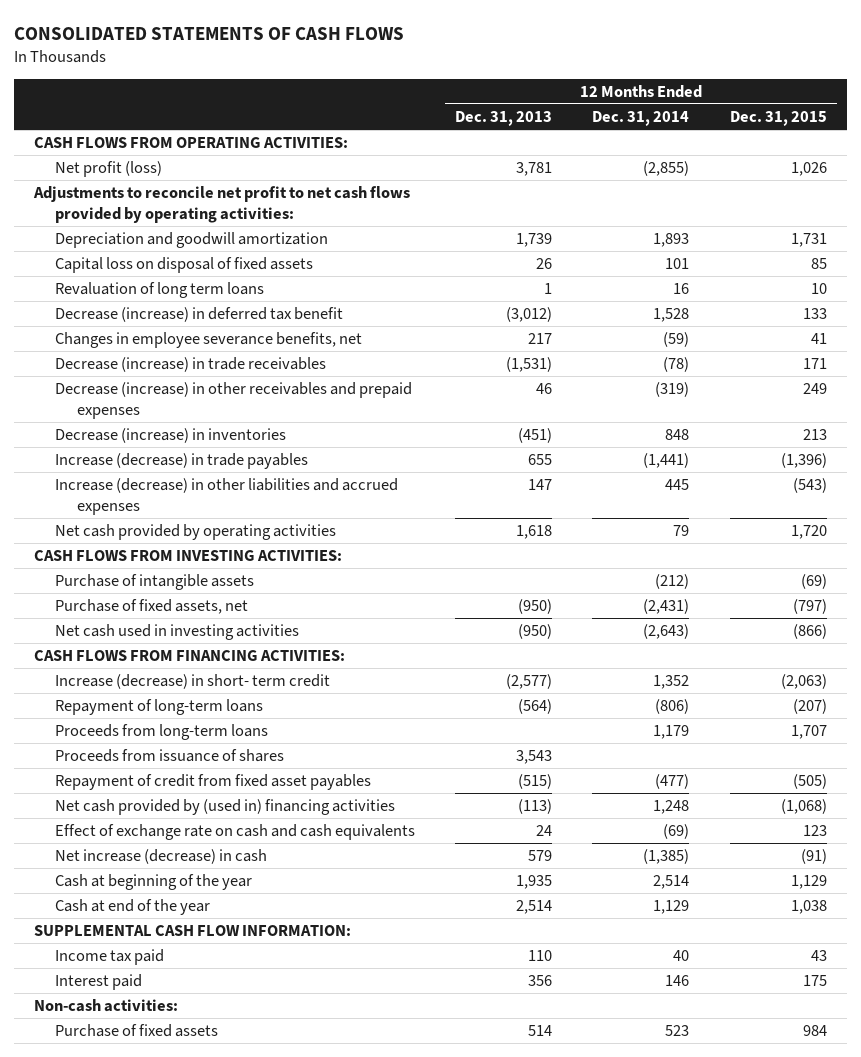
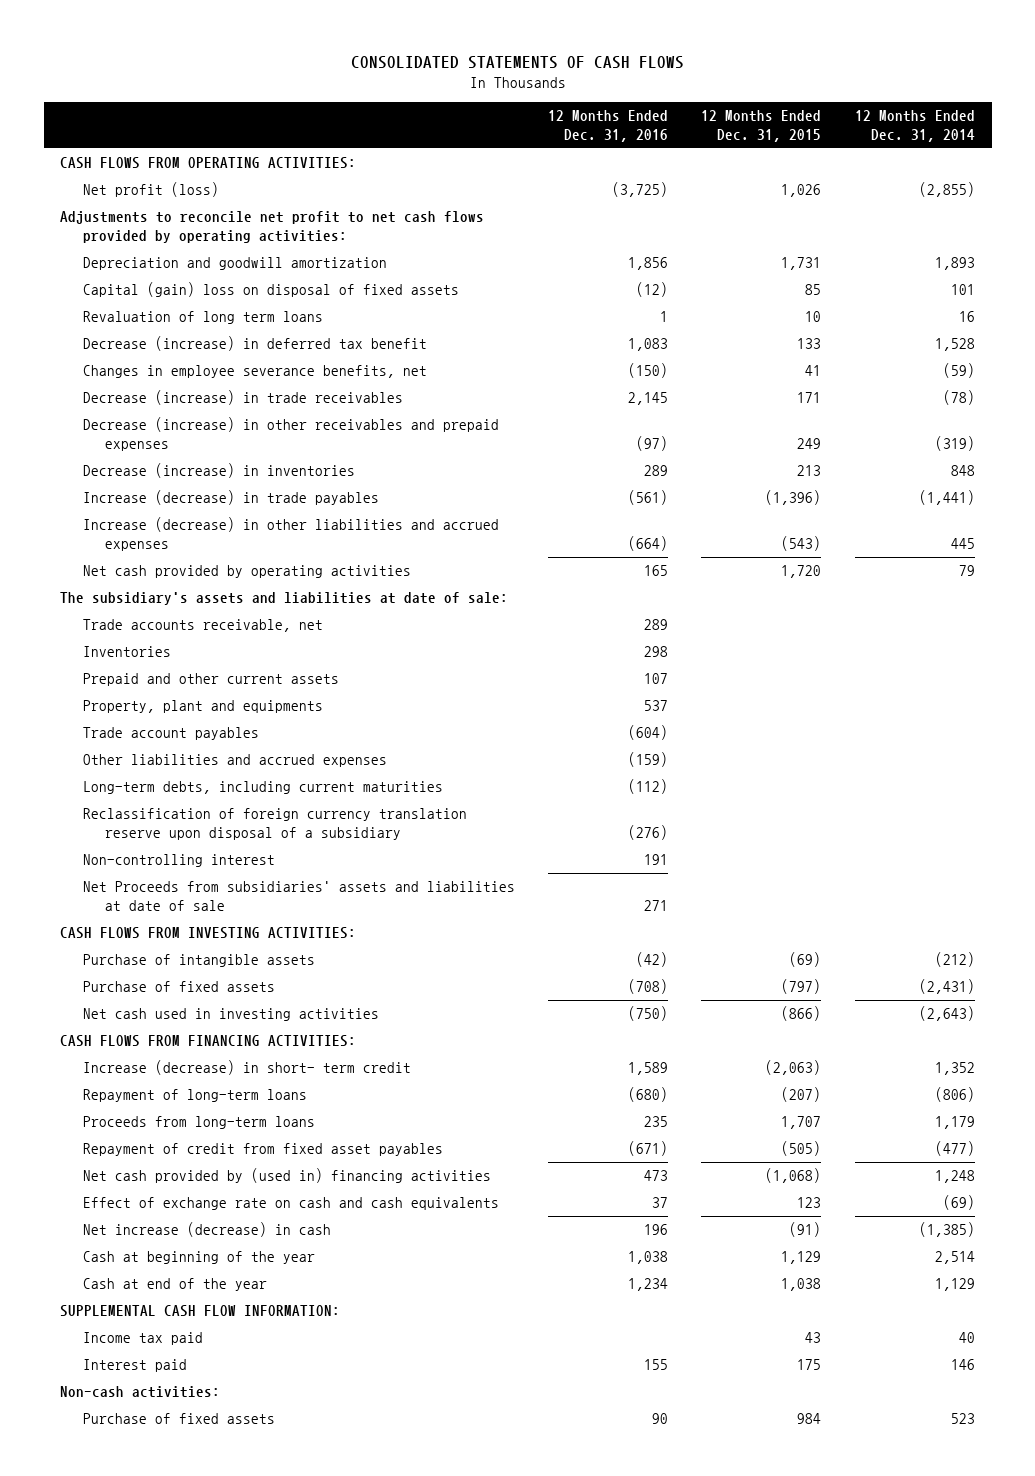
- | 12 Months Ended Dec. 31, 2013 | 12 Months Ended Dec. 31, 2014 | 12 Months Ended Dec. 31, 2015
+ | 12 Months Ended Dec. 31, 2016 | 12 Months Ended Dec. 31, 2015 | 12 Months Ended Dec. 31, 2014
- Capital loss on disposal of fixed assets | 26 | 101 | 85
+ Capital (gain) loss on disposal of fixed assets | (12) | 85 | 101
+ The subsidiary's assets and liabilities at date of sale:
+ Trade accounts receivable, net | 289 | |
+ Inventories | 298 | |
+ Prepaid and other current assets | 107 | |
+ Property, plant and equipments | 537 | |
+ Trade account payables | (604) | |
+ Other liabilities and accrued expenses | (159) | |
+ Long-term debts, including current maturities | (112) | |
+ Reclassification of foreign currency translation reserve upon disposal of a subsidiary | (276) | |
+ Non-controlling interest | 191 | |
+ Net Proceeds from subsidiaries' assets and liabilities at date of sale | 271 | |
- Purchase of fixed assets, net | (950) | (2,431) | (797)
+ Purchase of fixed assets | (708) | (797) | (2,431)
- Proceeds from issuance of shares | 3,543 | |

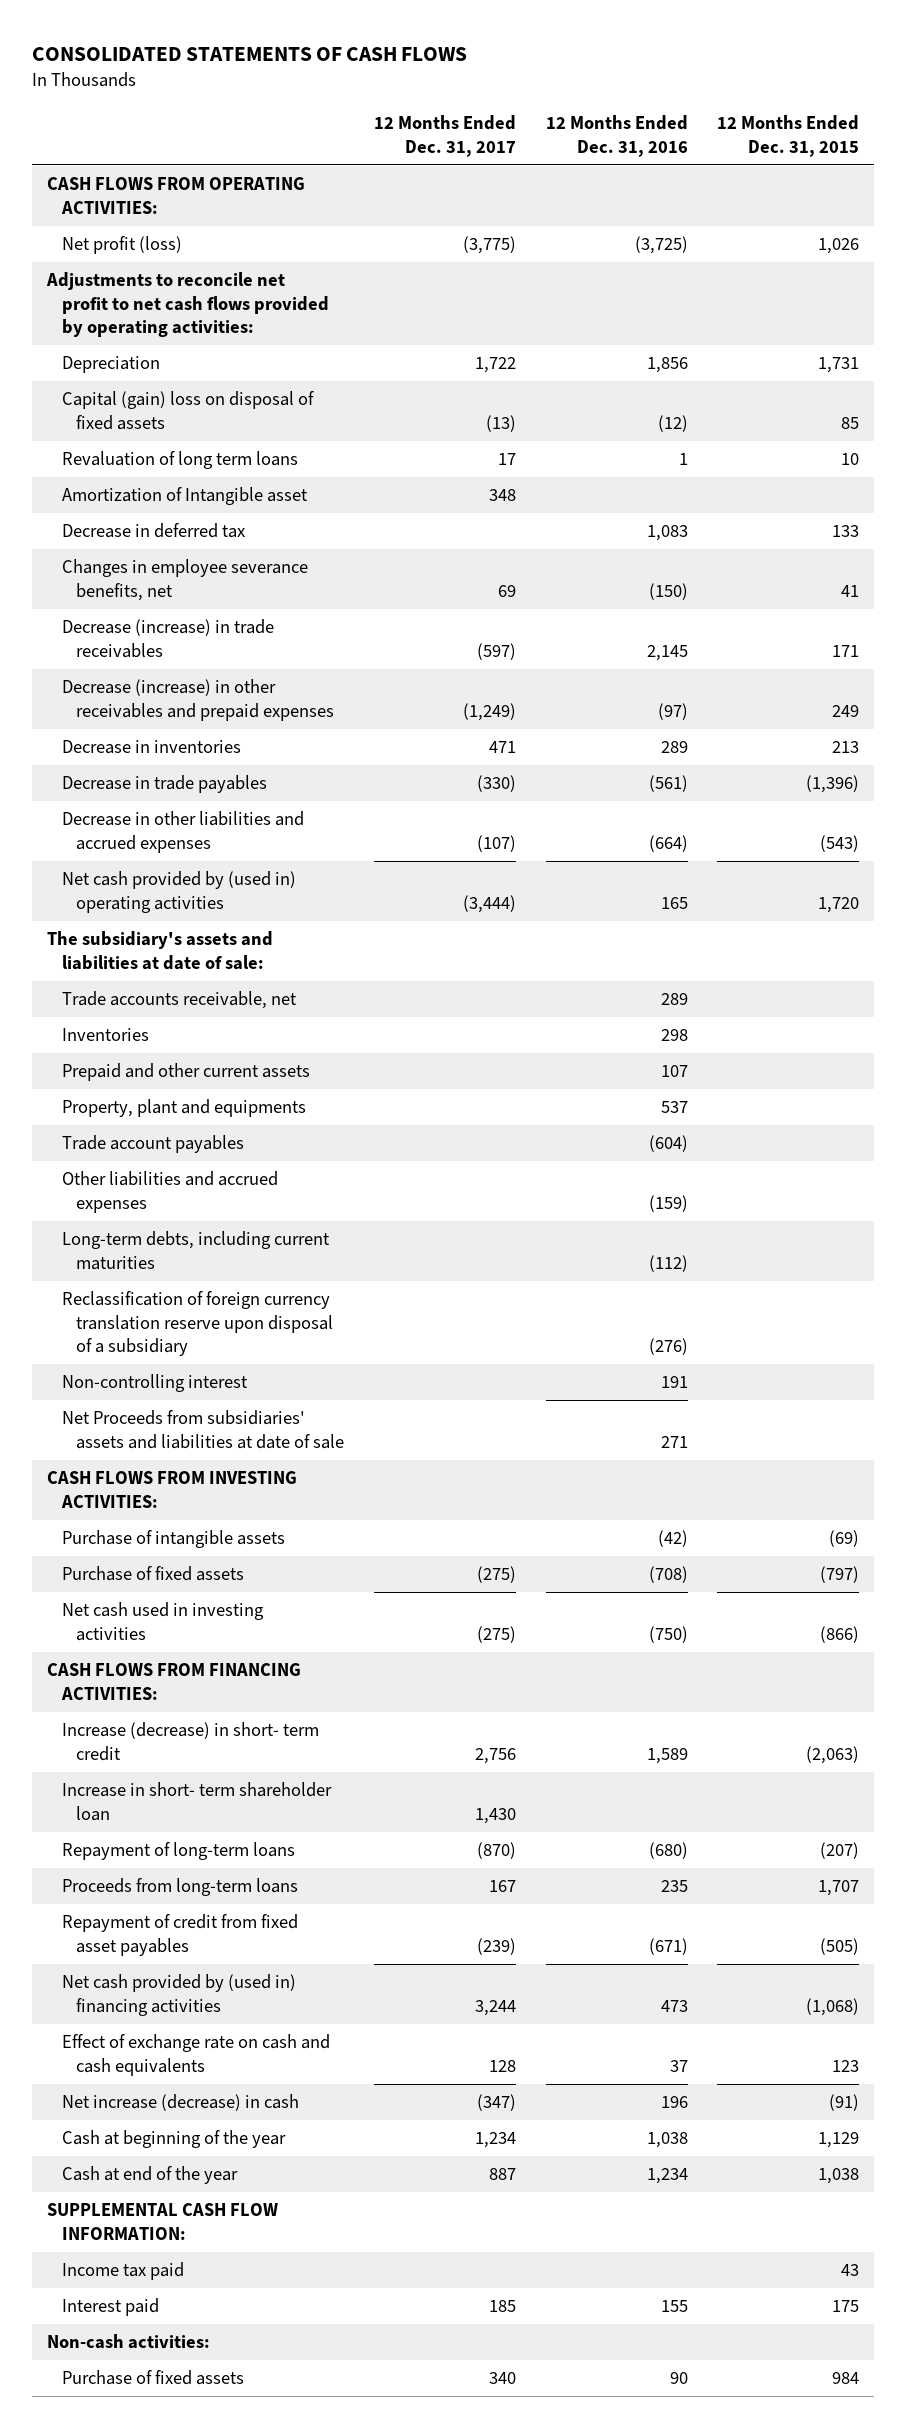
- | 12 Months Ended Dec. 31, 2016 | 12 Months Ended Dec. 31, 2015 | 12 Months Ended Dec. 31, 2014
+ | 12 Months Ended Dec. 31, 2017 | 12 Months Ended Dec. 31, 2016 | 12 Months Ended Dec. 31, 2015
- Depreciation and goodwill amortization | 1,856 | 1,731 | 1,893
+ Depreciation | 1,722 | 1,856 | 1,731
- Decrease (increase) in deferred tax benefit | 1,083 | 133 | 1,528
+ Amortization of Intangible asset | 348 | |
+ Decrease in deferred tax | | 1,083 | 133
- Decrease (increase) in inventories | 289 | 213 | 848
- Increase (decrease) in trade payables | (561) | (1,396) | (1,441)
- Increase (decrease) in other liabilities and accrued expenses | (664) | (543) | 445
- Net cash provided by operating activities | 165 | 1,720 | 79
+ Decrease in inventories | 471 | 289 | 213
+ Decrease in trade payables | (330) | (561) | (1,396)
+ Decrease in other liabilities and accrued expenses | (107) | (664) | (543)
+ Net cash provided by (used in) operating activities | (3,444) | 165 | 1,720
+ Increase in short- term shareholder loan | 1,430 | |

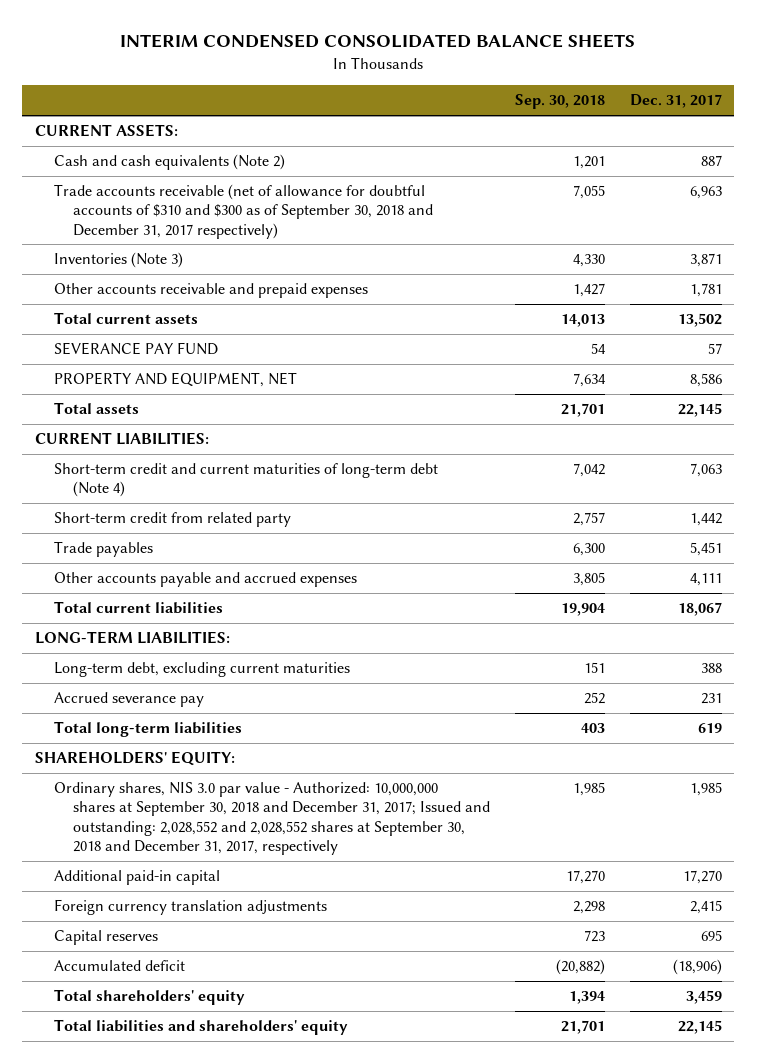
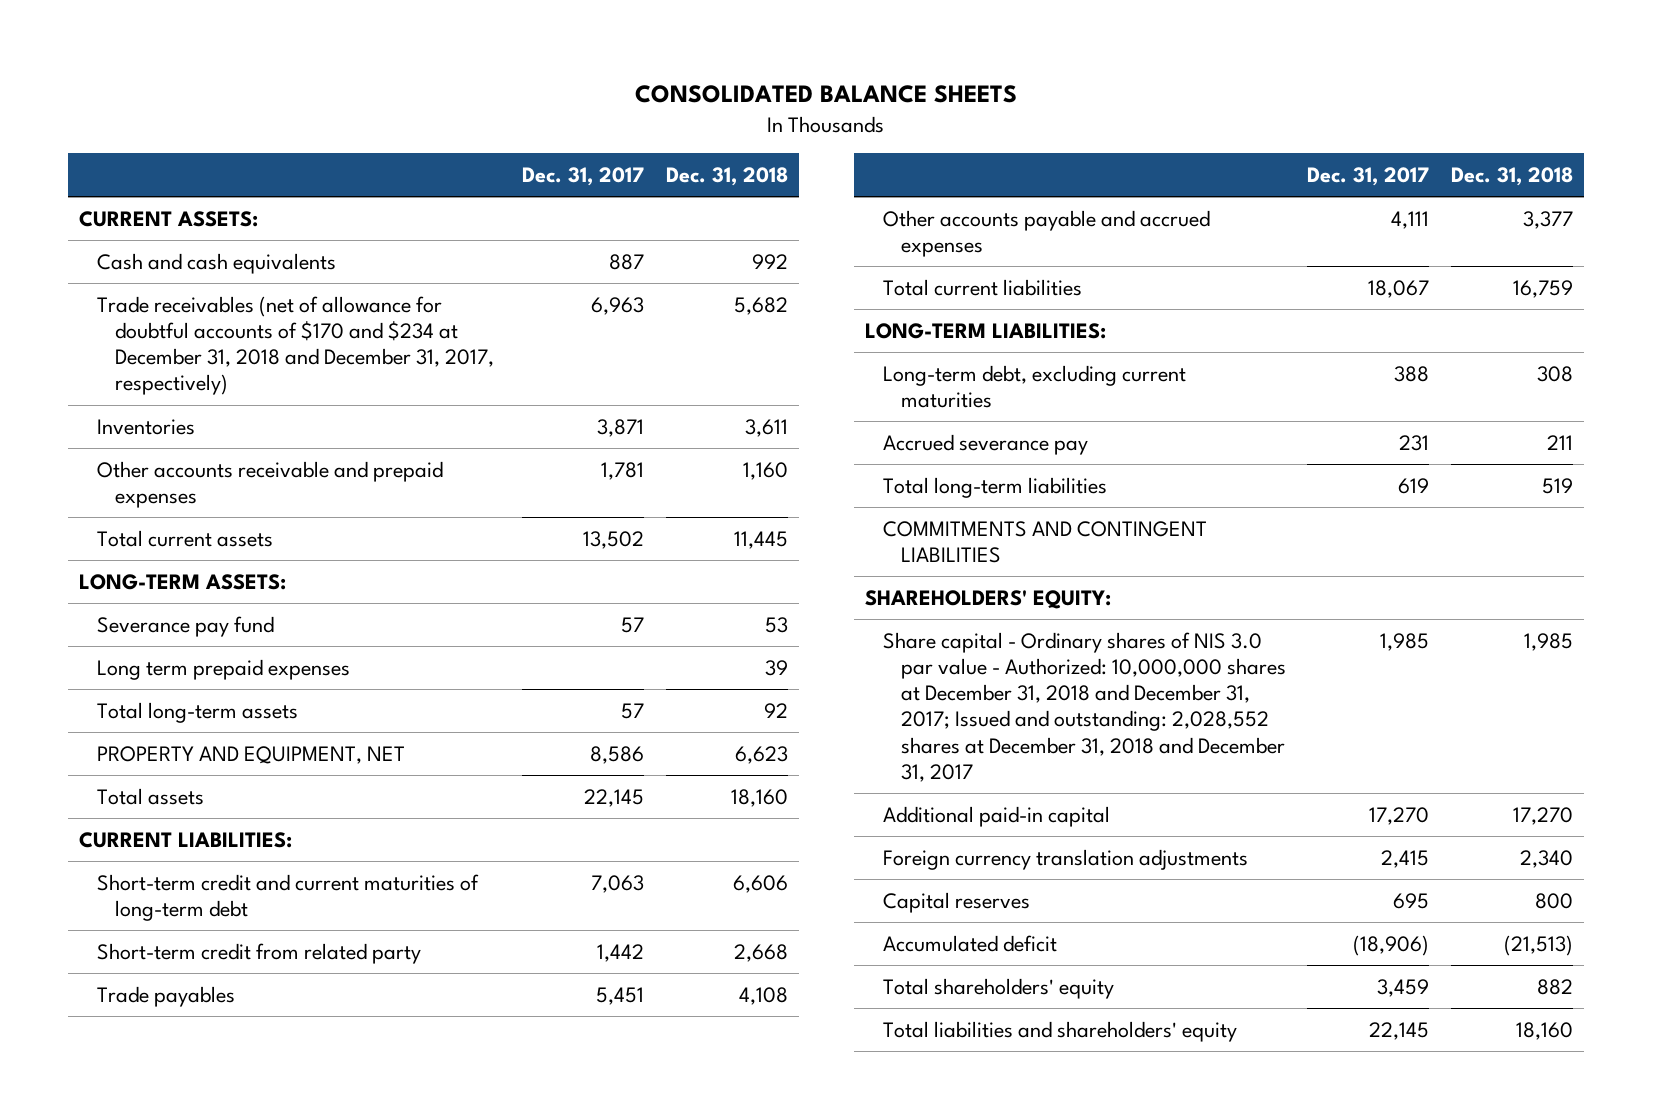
- INTERIM CONDENSED CONSOLIDATED BALANCE SHEETS
+ CONSOLIDATED BALANCE SHEETS
- | Sep. 30, 2018 | Dec. 31, 2017
+ | Dec. 31, 2017 | Dec. 31, 2018
- Cash and cash equivalents (Note 2) | 1,201 | 887
- Trade accounts receivable (net of allowance for doubtful accounts of $310 and $300 as of September 30, 2018 and December 31, 2017 respectively) | 7,055 | 6,963
- Inventories (Note 3) | 4,330 | 3,871
+ Cash and cash equivalents | 887 | 992
+ Trade receivables (net of allowance for doubtful accounts of $170 and $234 at December 31, 2018 and December 31, 2017, respectively) | 6,963 | 5,682
+ Inventories | 3,871 | 3,611
- SEVERANCE PAY FUND | 54 | 57
+ LONG-TERM ASSETS:
+ Severance pay fund | 57 | 53
+ Long term prepaid expenses | | 39
+ Total long-term assets | 57 | 92
- Short-term credit and current maturities of long-term debt (Note 4) | 7,042 | 7,063
+ Short-term credit and current maturities of long-term debt | 7,063 | 6,606
+ COMMITMENTS AND CONTINGENT LIABILITIES
- Ordinary shares, NIS 3.0 par value - Authorized: 10,000,000 shares at September 30, 2018 and December 31, 2017; Issued and outstanding: 2,028,552 and 2,028,552 shares at September 30, 2018 and December 31, 2017, respectively | 1,985 | 1,985
+ Share capital - Ordinary shares of NIS 3.0 par value - Authorized: 10,000,000 shares at December 31, 2018 and December 31, 2017; Issued and outstanding: 2,028,552 shares at December 31, 2018 and December 31, 2017 | 1,985 | 1,985

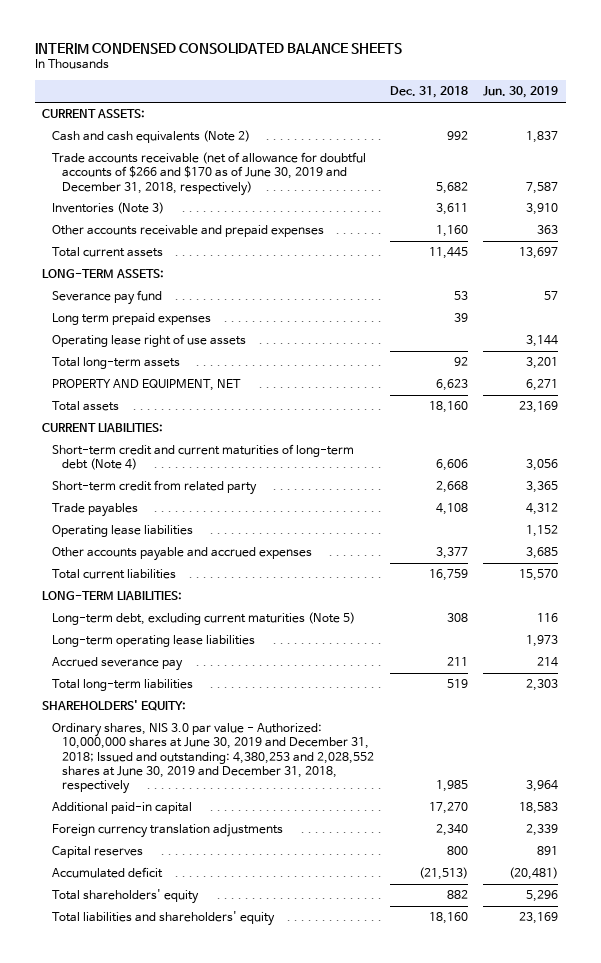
- CONSOLIDATED BALANCE SHEETS
+ INTERIM CONDENSED CONSOLIDATED BALANCE SHEETS
- | Dec. 31, 2017 | Dec. 31, 2018
+ | Dec. 31, 2018 | Jun. 30, 2019
- Cash and cash equivalents | 887 | 992
- Trade receivables (net of allowance for doubtful accounts of $170 and $234 at December 31, 2018 and December 31, 2017, respectively) | 6,963 | 5,682
- Inventories | 3,871 | 3,611
+ Cash and cash equivalents (Note 2) | 992 | 1,837
+ Trade accounts receivable (net of allowance for doubtful accounts of $266 and $170 as of June 30, 2019 and December 31, 2018, respectively) | 5,682 | 7,587
+ Inventories (Note 3) | 3,611 | 3,910
+ Operating lease right of use assets | | 3,144
- Short-term credit and current maturities of long-term debt | 7,063 | 6,606
+ Short-term credit and current maturities of long-term debt (Note 4) | 6,606 | 3,056
+ Operating lease liabilities | | 1,152
- Long-term debt, excluding current maturities | 388 | 308
+ Long-term debt, excluding current maturities (Note 5) | 308 | 116
+ Long-term operating lease liabilities | | 1,973
- COMMITMENTS AND CONTINGENT LIABILITIES
- Share capital - Ordinary shares of NIS 3.0 par value - Authorized: 10,000,000 shares at December 31, 2018 and December 31, 2017; Issued and outstanding: 2,028,552 shares at December 31, 2018 and December 31, 2017 | 1,985 | 1,985
+ Ordinary shares, NIS 3.0 par value - Authorized: 10,000,000 shares at June 30, 2019 and December 31, 2018; Issued and outstanding: 4,380,253 and 2,028,552 shares at June 30, 2019 and December 31, 2018, respectively | 1,985 | 3,964

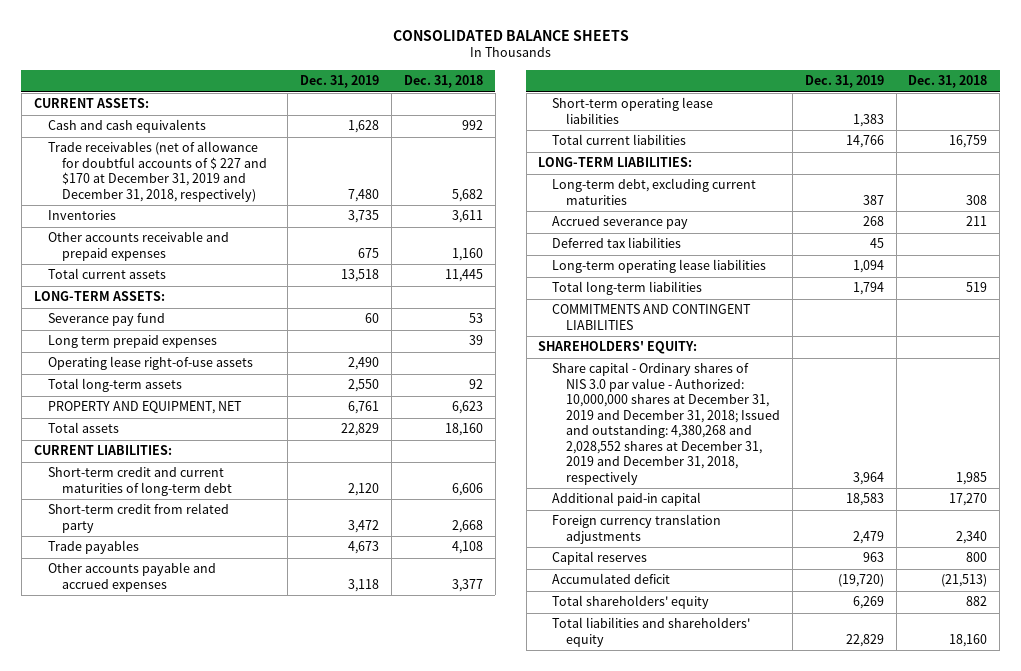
- INTERIM CONDENSED CONSOLIDATED BALANCE SHEETS
+ CONSOLIDATED BALANCE SHEETS
- | Dec. 31, 2018 | Jun. 30, 2019
+ | Dec. 31, 2019 | Dec. 31, 2018
- Cash and cash equivalents (Note 2) | 992 | 1,837
- Trade accounts receivable (net of allowance for doubtful accounts of $266 and $170 as of June 30, 2019 and December 31, 2018, respectively) | 5,682 | 7,587
- Inventories (Note 3) | 3,611 | 3,910
+ Cash and cash equivalents | 1,628 | 992
+ Trade receivables (net of allowance for doubtful accounts of $ 227 and $170 at December 31, 2019 and December 31, 2018, respectively) | 7,480 | 5,682
+ Inventories | 3,735 | 3,611
- Operating lease right of use assets | | 3,144
+ Operating lease right-of-use assets | 2,490 |
- Short-term credit and current maturities of long-term debt (Note 4) | 6,606 | 3,056
+ Short-term credit and current maturities of long-term debt | 2,120 | 6,606
- Operating lease liabilities | | 1,152
+ Short-term operating lease liabilities | 1,383 |
- Long-term debt, excluding current maturities (Note 5) | 308 | 116
+ Long-term debt, excluding current maturities | 387 | 308
+ Deferred tax liabilities | 45 |
moved down: Long-term operating lease liabilities | 1,094 |
+ COMMITMENTS AND CONTINGENT LIABILITIES
- Ordinary shares, NIS 3.0 par value - Authorized: 10,000,000 shares at June 30, 2019 and December 31, 2018; Issued and outstanding: 4,380,253 and 2,028,552 shares at June 30, 2019 and December 31, 2018, respectively | 1,985 | 3,964
+ Share capital - Ordinary shares of NIS 3.0 par value - Authorized: 10,000,000 shares at December 31, 2019 and December 31, 2018; Issued and outstanding: 4,380,268 and 2,028,552 shares at December 31, 2019 and December 31, 2018, respectively | 3,964 | 1,985

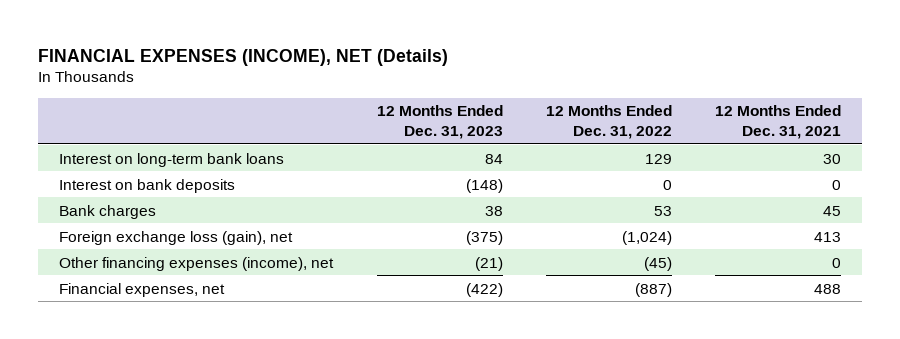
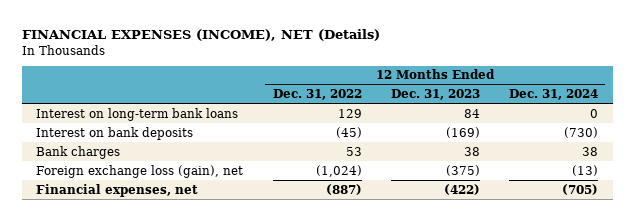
- | 12 Months Ended Dec. 31, 2023 | 12 Months Ended Dec. 31, 2022 | 12 Months Ended Dec. 31, 2021
+ | 12 Months Ended Dec. 31, 2022 | 12 Months Ended Dec. 31, 2023 | 12 Months Ended Dec. 31, 2024
- Interest on bank deposits | (148) | 0 | 0
+ Interest on bank deposits | (45) | (169) | (730)
- Other financing expenses (income), net | (21) | (45) | 0

